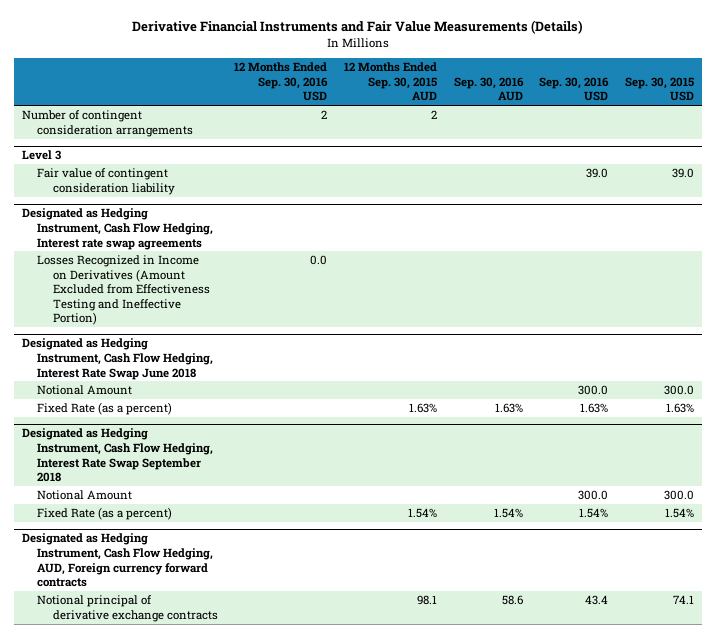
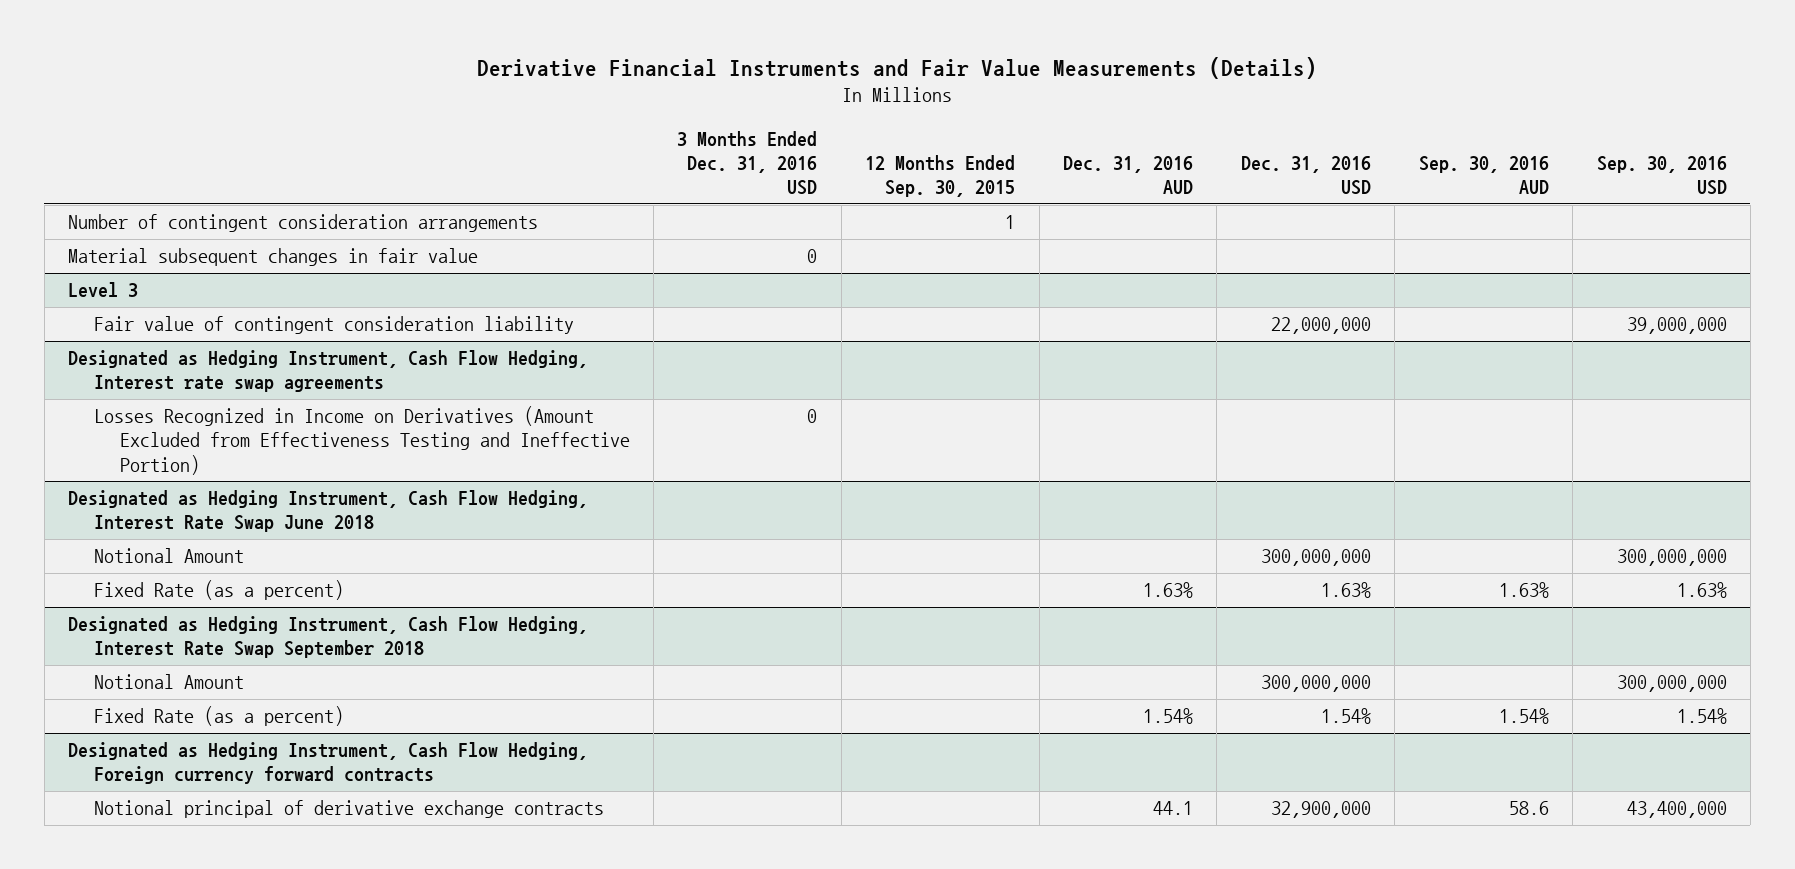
- | 12 Months Ended Sep. 30, 2016 USD | 12 Months Ended Sep. 30, 2015 AUD | Sep. 30, 2016 AUD | Sep. 30, 2016 USD | Sep. 30, 2015 USD
+ | 3 Months Ended Dec. 31, 2016 USD | 12 Months Ended Sep. 30, 2015 | Dec. 31, 2016 AUD | Dec. 31, 2016 USD | Sep. 30, 2016 AUD | Sep. 30, 2016 USD
+ Material subsequent changes in fair value | 0 | | | | |
@ Level 3
- Fair value of contingent consideration liability | | | | 39.0 | 39.0
+ Fair value of contingent consideration liability | | | | 22,000,000 | | 39,000,000
@ Designated as Hedging Instrument, Cash Flow Hedging, Interest Rate Swap June 2018
- Notional Amount | | | | 300.0 | 300.0
+ Notional Amount | | | | 300,000,000 | | 300,000,000
@ Designated as Hedging Instrument, Cash Flow Hedging, Interest Rate Swap September 2018
- Notional Amount | | | | 300.0 | 300.0
+ Notional Amount | | | | 300,000,000 | | 300,000,000
- Designated as Hedging Instrument, Cash Flow Hedging, AUD, Foreign currency forward contracts
- Notional principal of derivative exchange contracts | | 98.1 | 58.6 | 43.4 | 74.1
+ Designated as Hedging Instrument, Cash Flow Hedging, Foreign currency forward contracts
+ Notional principal of derivative exchange contracts | | | 44.1 | 32,900,000 | 58.6 | 43,400,000

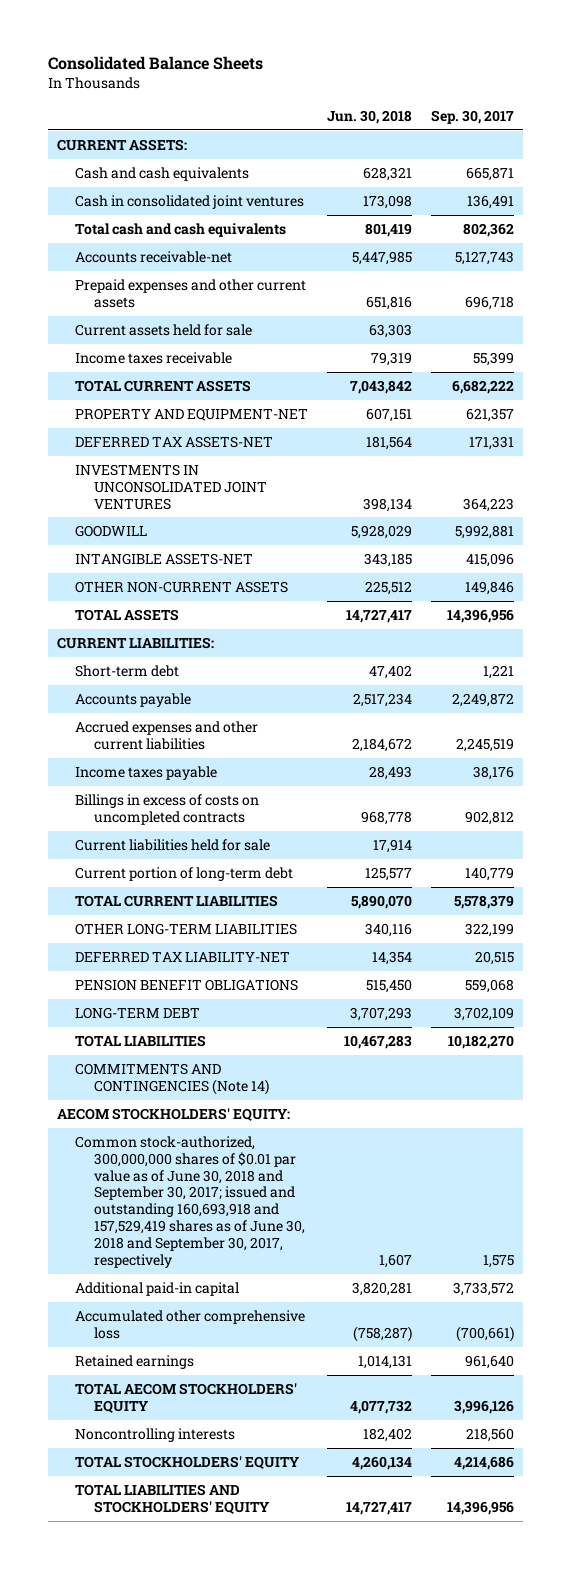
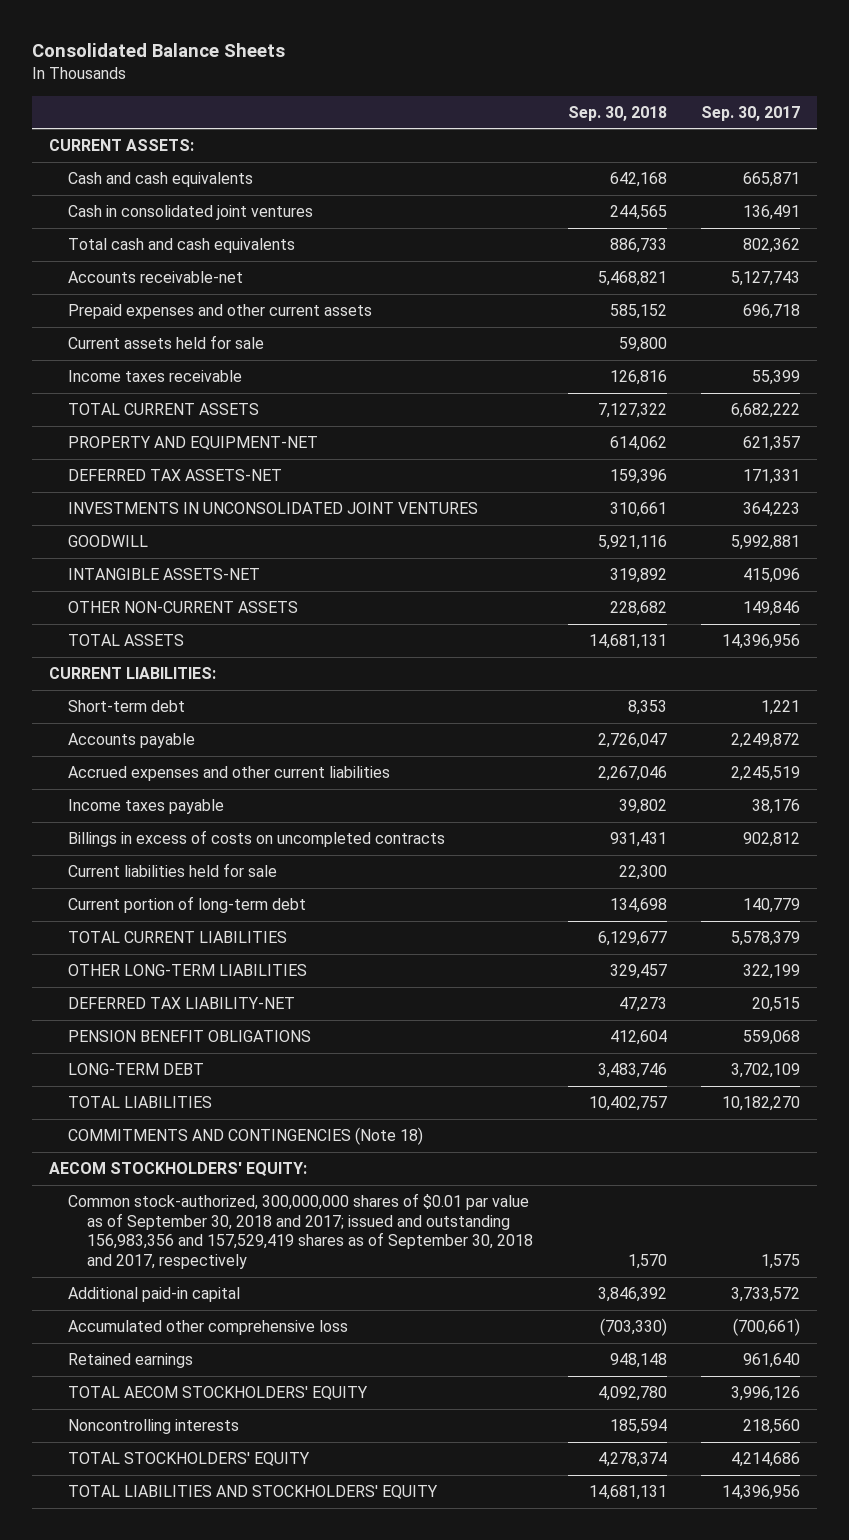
- | Jun. 30, 2018 | Sep. 30, 2017
+ | Sep. 30, 2018 | Sep. 30, 2017
- COMMITMENTS AND CONTINGENCIES (Note 14)
+ COMMITMENTS AND CONTINGENCIES (Note 18)
- Common stock-authorized, 300,000,000 shares of $0.01 par value as of June 30, 2018 and September 30, 2017; issued and outstanding 160,693,918 and 157,529,419 shares as of June 30, 2018 and September 30, 2017, respectively | 1,607 | 1,575
+ Common stock-authorized, 300,000,000 shares of $0.01 par value as of September 30, 2018 and 2017; issued and outstanding 156,983,356 and 157,529,419 shares as of September 30, 2018 and 2017, respectively | 1,570 | 1,575

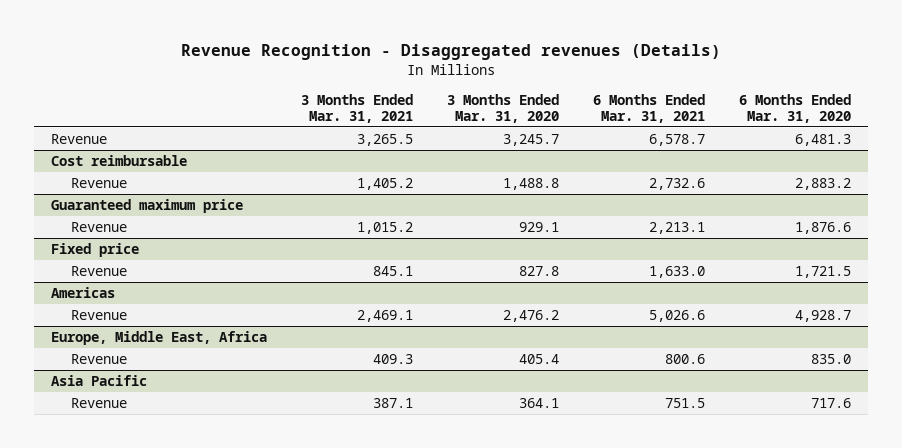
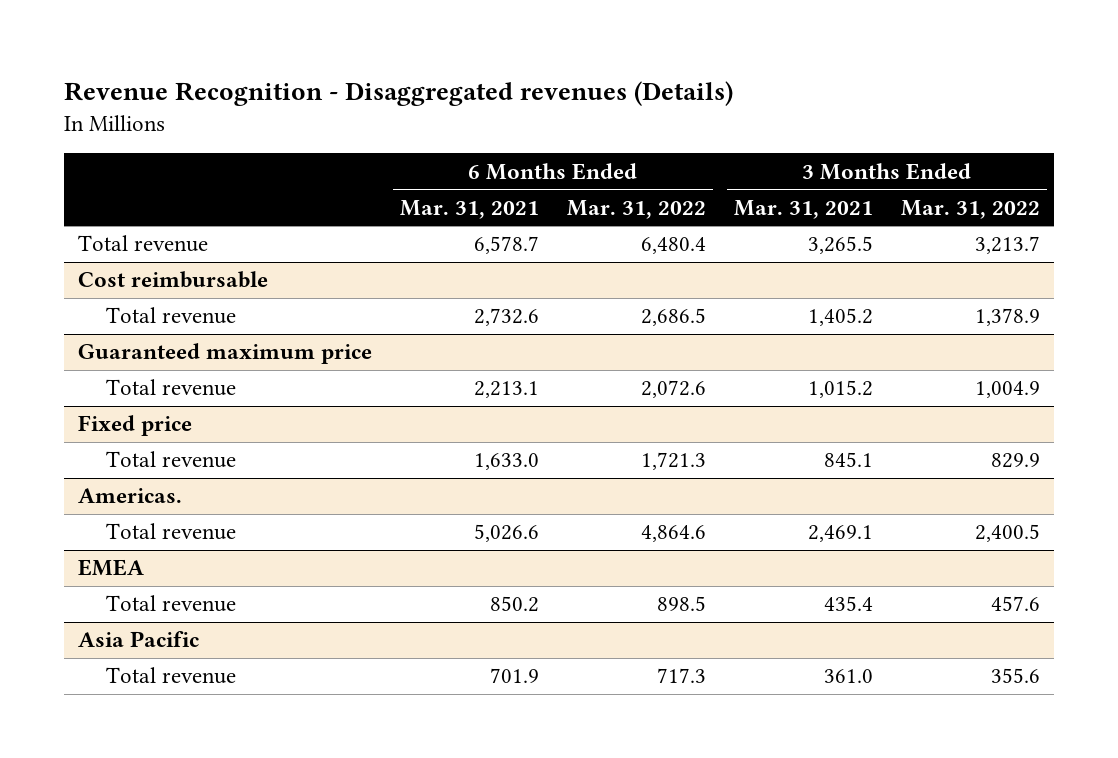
- | 3 Months Ended Mar. 31, 2021 | 3 Months Ended Mar. 31, 2020 | 6 Months Ended Mar. 31, 2021 | 6 Months Ended Mar. 31, 2020
+ | 6 Months Ended Mar. 31, 2021 | 6 Months Ended Mar. 31, 2022 | 3 Months Ended Mar. 31, 2021 | 3 Months Ended Mar. 31, 2022
- Revenue | 3,265.5 | 3,245.7 | 6,578.7 | 6,481.3
+ Total revenue | 6,578.7 | 6,480.4 | 3,265.5 | 3,213.7
@ Cost reimbursable
- Revenue | 1,405.2 | 1,488.8 | 2,732.6 | 2,883.2
+ Total revenue | 2,732.6 | 2,686.5 | 1,405.2 | 1,378.9
@ Guaranteed maximum price
- Revenue | 1,015.2 | 929.1 | 2,213.1 | 1,876.6
+ Total revenue | 2,213.1 | 2,072.6 | 1,015.2 | 1,004.9
@ Fixed price
- Revenue | 845.1 | 827.8 | 1,633.0 | 1,721.5
- Americas
- Revenue | 2,469.1 | 2,476.2 | 5,026.6 | 4,928.7
- Europe, Middle East, Africa
- Revenue | 409.3 | 405.4 | 800.6 | 835.0
@ Fixed price
+ Total revenue | 1,633.0 | 1,721.3 | 845.1 | 829.9
+ Americas.
+ Total revenue | 5,026.6 | 4,864.6 | 2,469.1 | 2,400.5
+ EMEA
+ Total revenue | 850.2 | 898.5 | 435.4 | 457.6
@ Asia Pacific
- Revenue | 387.1 | 364.1 | 751.5 | 717.6
+ Total revenue | 701.9 | 717.3 | 361.0 | 355.6

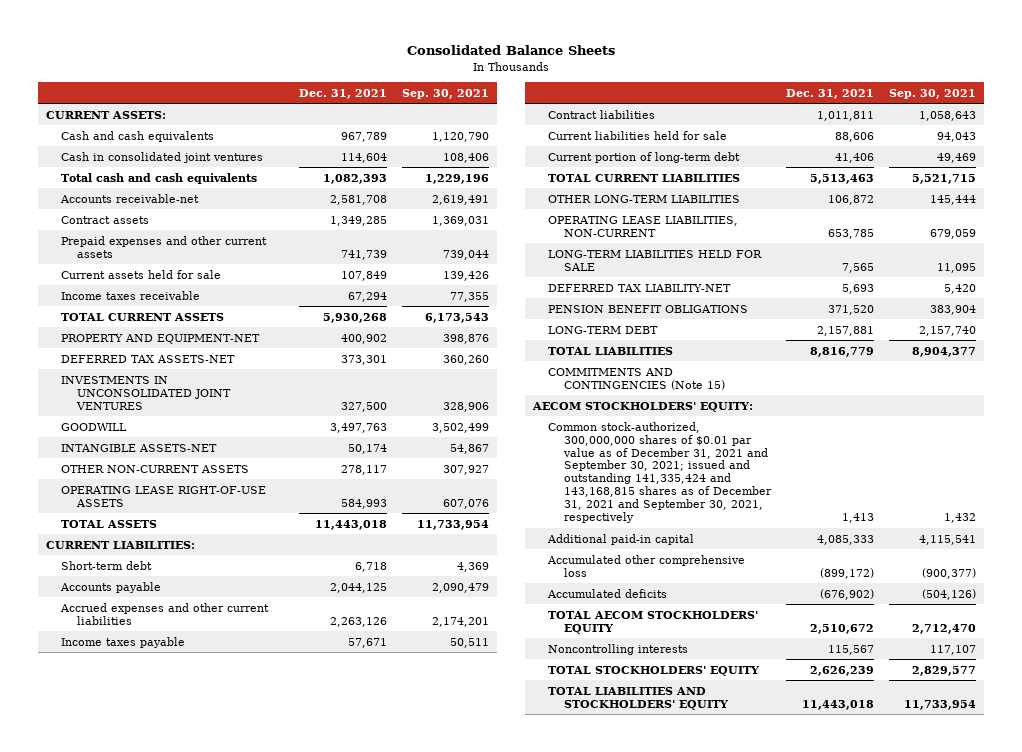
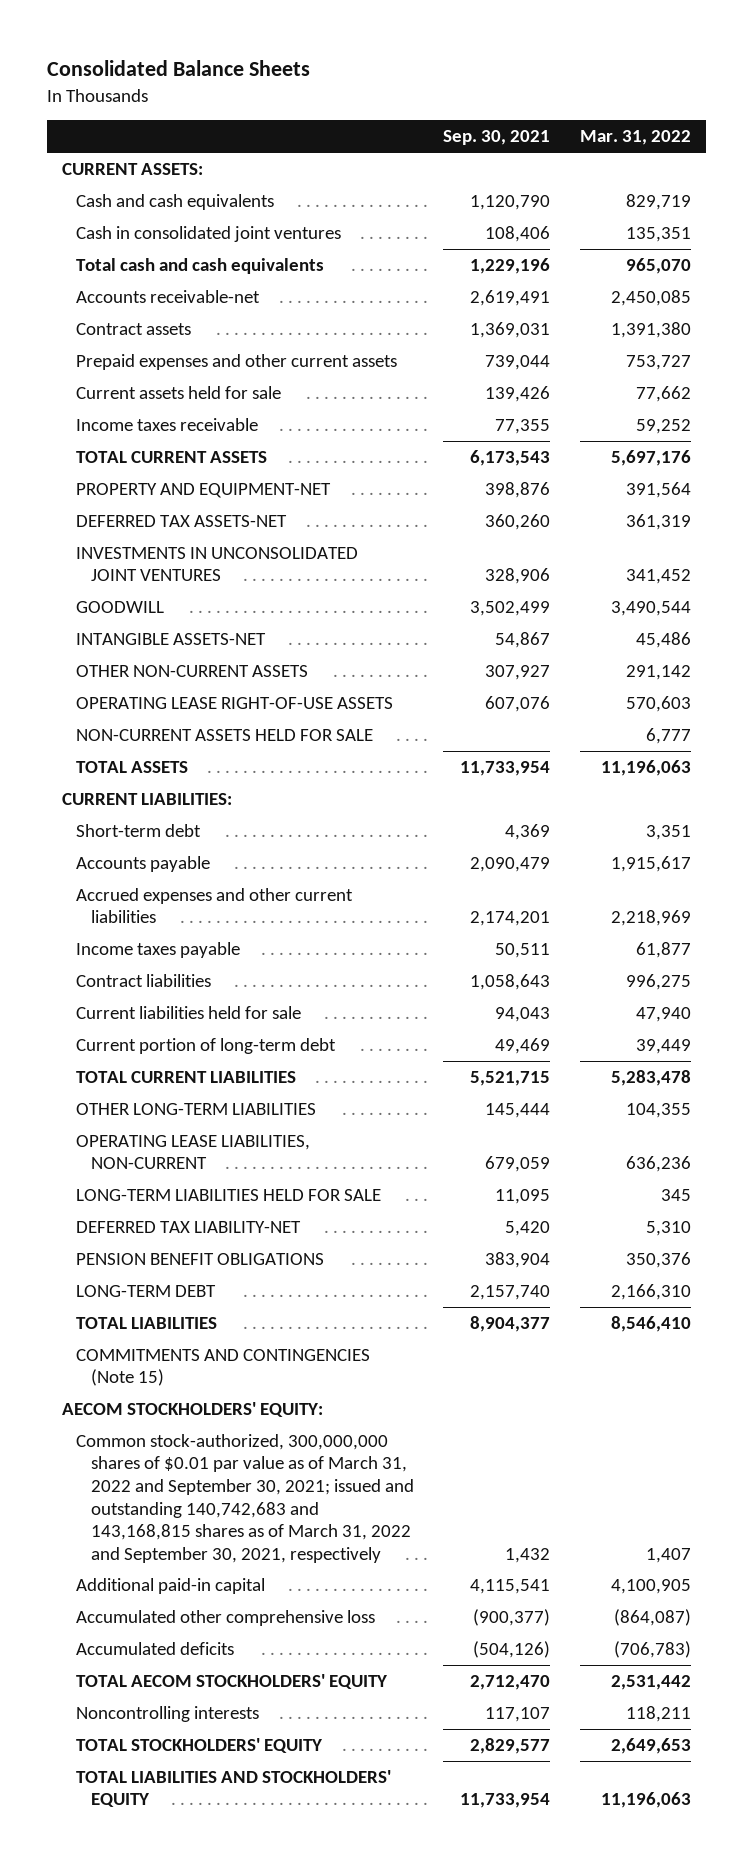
- | Dec. 31, 2021 | Sep. 30, 2021
+ | Sep. 30, 2021 | Mar. 31, 2022
+ NON-CURRENT ASSETS HELD FOR SALE | | 6,777
- Common stock-authorized, 300,000,000 shares of $0.01 par value as of December 31, 2021 and September 30, 2021; issued and outstanding 141,335,424 and 143,168,815 shares as of December 31, 2021 and September 30, 2021, respectively | 1,413 | 1,432
+ Common stock-authorized, 300,000,000 shares of $0.01 par value as of March 31, 2022 and September 30, 2021; issued and outstanding 140,742,683 and 143,168,815 shares as of March 31, 2022 and September 30, 2021, respectively | 1,432 | 1,407

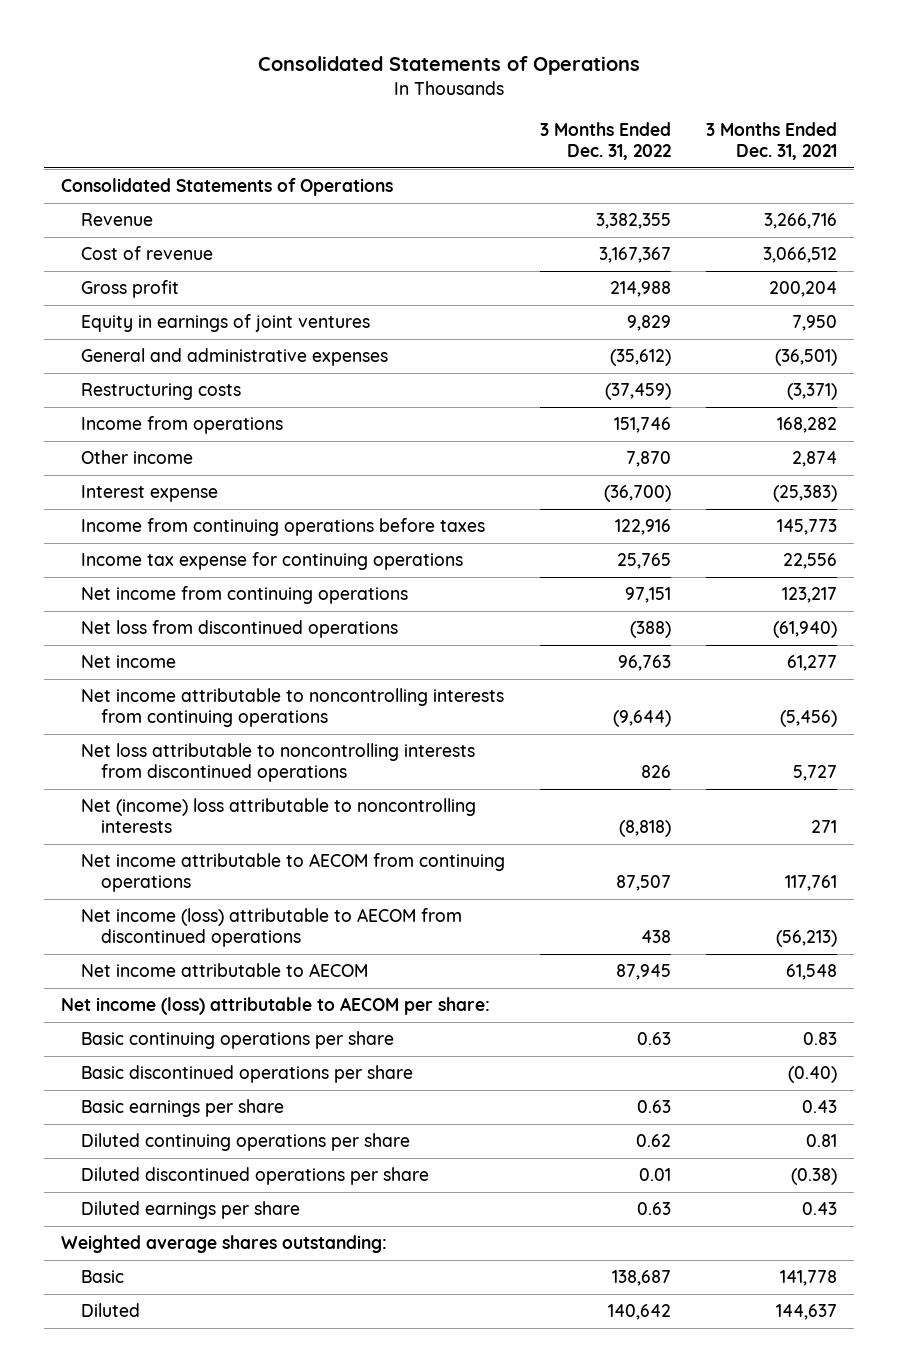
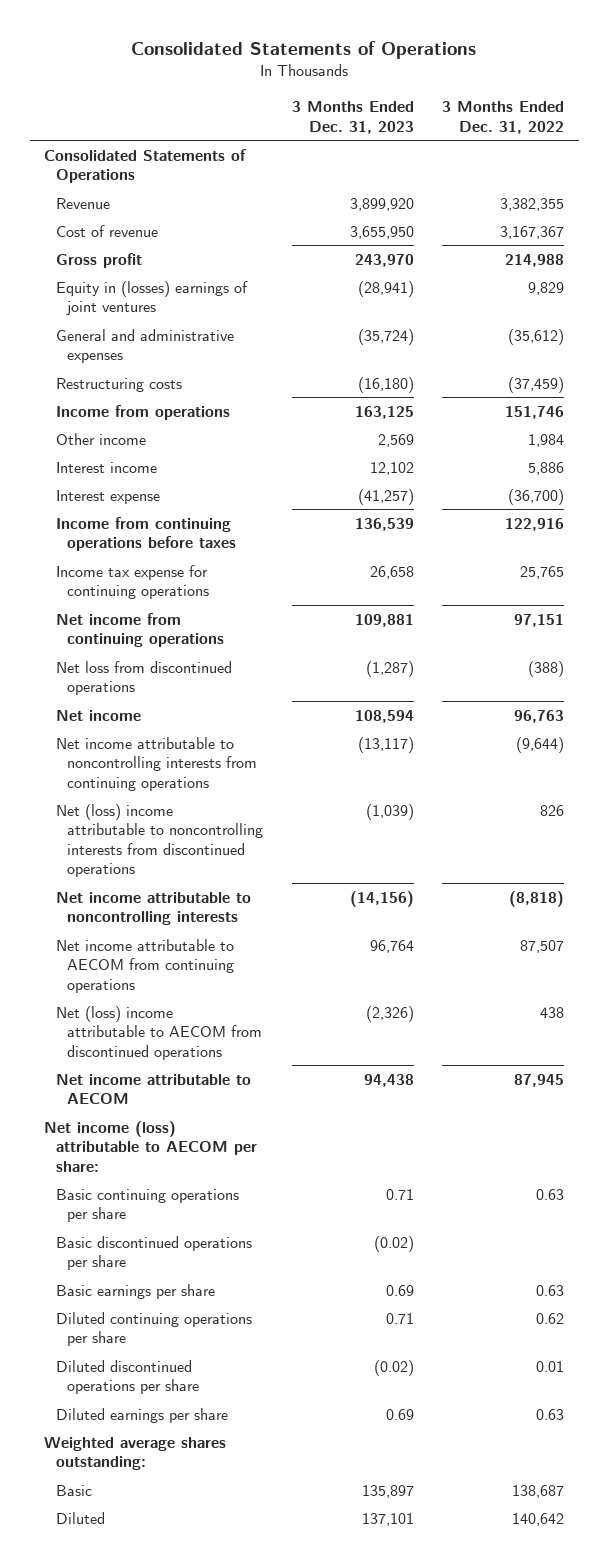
- | 3 Months Ended Dec. 31, 2022 | 3 Months Ended Dec. 31, 2021
+ | 3 Months Ended Dec. 31, 2023 | 3 Months Ended Dec. 31, 2022
- Equity in earnings of joint ventures | 9,829 | 7,950
+ Equity in (losses) earnings of joint ventures | (28,941) | 9,829
- Other income | 7,870 | 2,874
+ Other income | 2,569 | 1,984
+ Interest income | 12,102 | 5,886
- Net loss attributable to noncontrolling interests from discontinued operations | 826 | 5,727
- Net (income) loss attributable to noncontrolling interests | (8,818) | 271
+ Net (loss) income attributable to noncontrolling interests from discontinued operations | (1,039) | 826
+ Net income attributable to noncontrolling interests | (14,156) | (8,818)
- Net income (loss) attributable to AECOM from discontinued operations | 438 | (56,213)
+ Net (loss) income attributable to AECOM from discontinued operations | (2,326) | 438

